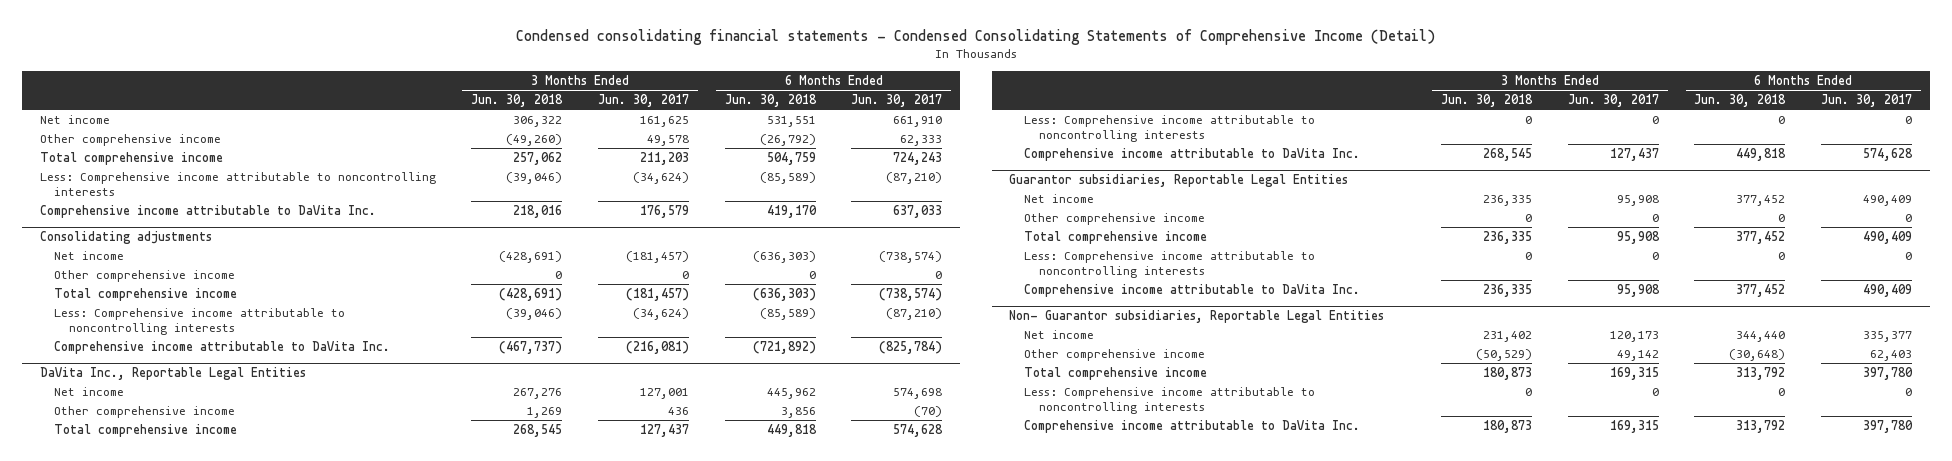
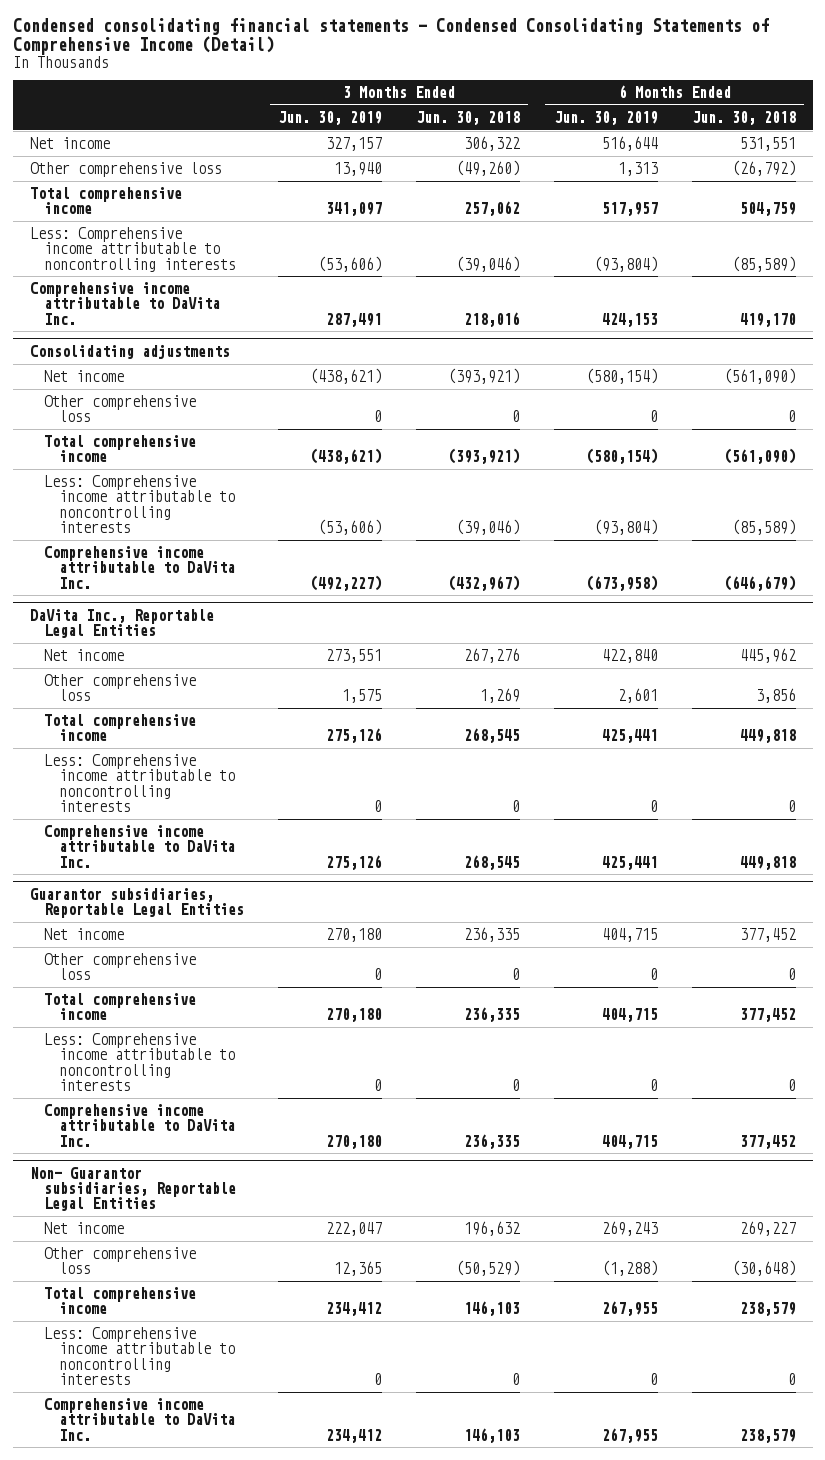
- | 3 Months Ended Jun. 30, 2018 | 3 Months Ended Jun. 30, 2017 | 6 Months Ended Jun. 30, 2018 | 6 Months Ended Jun. 30, 2017
+ | 3 Months Ended Jun. 30, 2019 | 3 Months Ended Jun. 30, 2018 | 6 Months Ended Jun. 30, 2019 | 6 Months Ended Jun. 30, 2018
- Other comprehensive income | (49,260) | 49,578 | (26,792) | 62,333
+ Other comprehensive loss | 13,940 | (49,260) | 1,313 | (26,792)
@ Consolidating adjustments
- Net income | (428,691) | (181,457) | (636,303) | (738,574)
- Other comprehensive income | 0 | 0 | 0 | 0
- Total comprehensive income | (428,691) | (181,457) | (636,303) | (738,574)
+ Net income | (438,621) | (393,921) | (580,154) | (561,090)
+ Other comprehensive loss | 0 | 0 | 0 | 0
+ Total comprehensive income | (438,621) | (393,921) | (580,154) | (561,090)
- Comprehensive income attributable to DaVita Inc. | (467,737) | (216,081) | (721,892) | (825,784)
+ Comprehensive income attributable to DaVita Inc. | (492,227) | (432,967) | (673,958) | (646,679)
@ DaVita Inc., Reportable Legal Entities
- Other comprehensive income | 1,269 | 436 | 3,856 | (70)
+ Other comprehensive loss | 1,575 | 1,269 | 2,601 | 3,856
@ Guarantor subsidiaries, Reportable Legal Entities
- Other comprehensive income | 0 | 0 | 0 | 0
+ Other comprehensive loss | 0 | 0 | 0 | 0
@ Non- Guarantor subsidiaries, Reportable Legal Entities
- Net income | 231,402 | 120,173 | 344,440 | 335,377
- Other comprehensive income | (50,529) | 49,142 | (30,648) | 62,403
- Total comprehensive income | 180,873 | 169,315 | 313,792 | 397,780
+ Net income | 222,047 | 196,632 | 269,243 | 269,227
+ Other comprehensive loss | 12,365 | (50,529) | (1,288) | (30,648)
+ Total comprehensive income | 234,412 | 146,103 | 267,955 | 238,579
- Comprehensive income attributable to DaVita Inc. | 180,873 | 169,315 | 313,792 | 397,780
+ Comprehensive income attributable to DaVita Inc. | 234,412 | 146,103 | 267,955 | 238,579

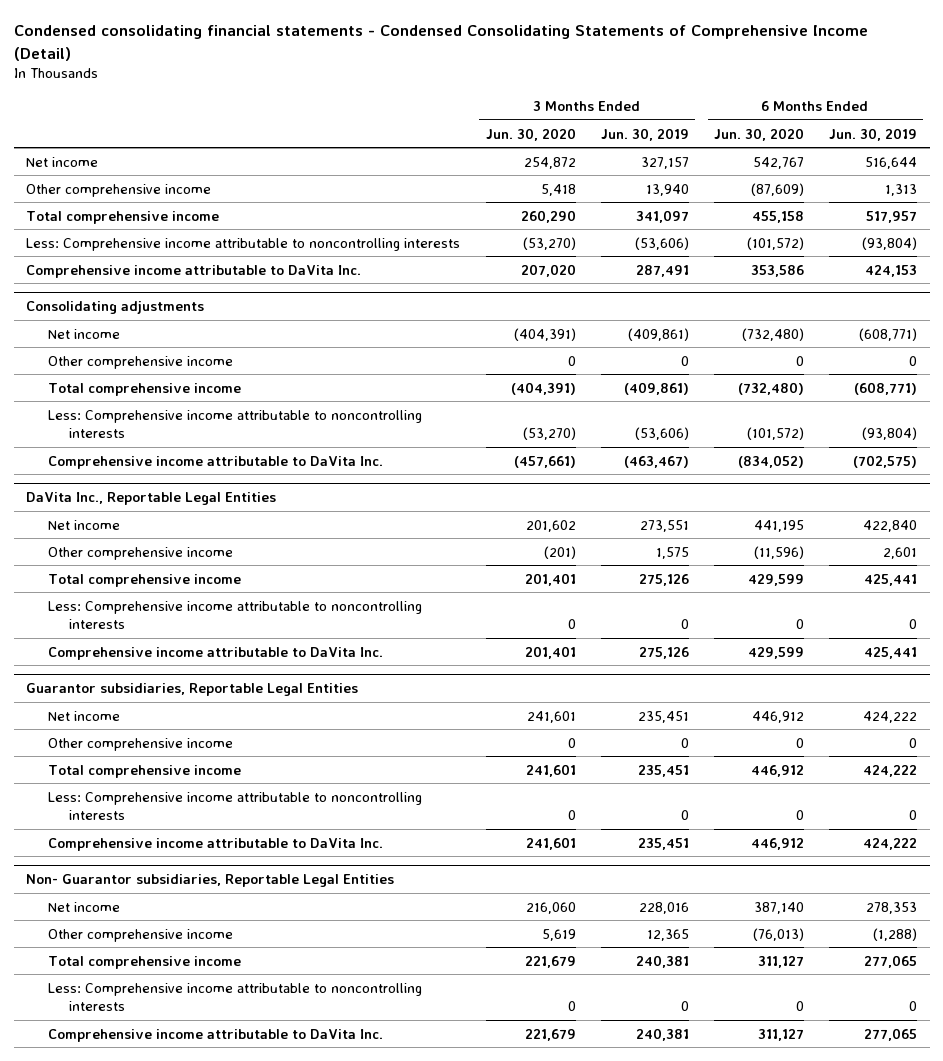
- | 3 Months Ended Jun. 30, 2019 | 3 Months Ended Jun. 30, 2018 | 6 Months Ended Jun. 30, 2019 | 6 Months Ended Jun. 30, 2018
+ | 3 Months Ended Jun. 30, 2020 | 3 Months Ended Jun. 30, 2019 | 6 Months Ended Jun. 30, 2020 | 6 Months Ended Jun. 30, 2019
- Other comprehensive loss | 13,940 | (49,260) | 1,313 | (26,792)
+ Other comprehensive income | 5,418 | 13,940 | (87,609) | 1,313
@ Consolidating adjustments
- Net income | (438,621) | (393,921) | (580,154) | (561,090)
- Other comprehensive loss | 0 | 0 | 0 | 0
- Total comprehensive income | (438,621) | (393,921) | (580,154) | (561,090)
+ Net income | (404,391) | (409,861) | (732,480) | (608,771)
+ Other comprehensive income | 0 | 0 | 0 | 0
+ Total comprehensive income | (404,391) | (409,861) | (732,480) | (608,771)
- Comprehensive income attributable to DaVita Inc. | (492,227) | (432,967) | (673,958) | (646,679)
+ Comprehensive income attributable to DaVita Inc. | (457,661) | (463,467) | (834,052) | (702,575)
@ DaVita Inc., Reportable Legal Entities
- Other comprehensive loss | 1,575 | 1,269 | 2,601 | 3,856
+ Other comprehensive income | (201) | 1,575 | (11,596) | 2,601
@ Guarantor subsidiaries, Reportable Legal Entities
- Net income | 270,180 | 236,335 | 404,715 | 377,452
- Other comprehensive loss | 0 | 0 | 0 | 0
- Total comprehensive income | 270,180 | 236,335 | 404,715 | 377,452
+ Net income | 241,601 | 235,451 | 446,912 | 424,222
+ Other comprehensive income | 0 | 0 | 0 | 0
+ Total comprehensive income | 241,601 | 235,451 | 446,912 | 424,222
- Comprehensive income attributable to DaVita Inc. | 270,180 | 236,335 | 404,715 | 377,452
+ Comprehensive income attributable to DaVita Inc. | 241,601 | 235,451 | 446,912 | 424,222
@ Non- Guarantor subsidiaries, Reportable Legal Entities
- Net income | 222,047 | 196,632 | 269,243 | 269,227
- Other comprehensive loss | 12,365 | (50,529) | (1,288) | (30,648)
- Total comprehensive income | 234,412 | 146,103 | 267,955 | 238,579
+ Net income | 216,060 | 228,016 | 387,140 | 278,353
+ Other comprehensive income | 5,619 | 12,365 | (76,013) | (1,288)
+ Total comprehensive income | 221,679 | 240,381 | 311,127 | 277,065
- Comprehensive income attributable to DaVita Inc. | 234,412 | 146,103 | 267,955 | 238,579
+ Comprehensive income attributable to DaVita Inc. | 221,679 | 240,381 | 311,127 | 277,065

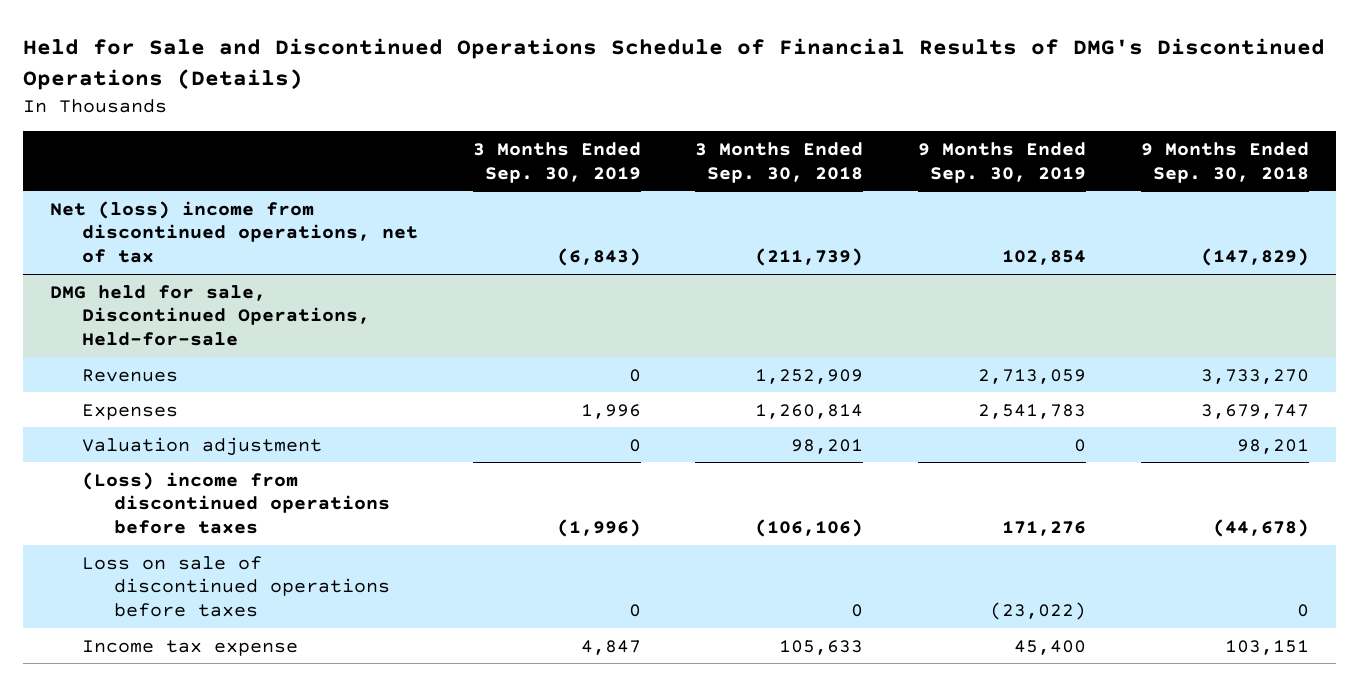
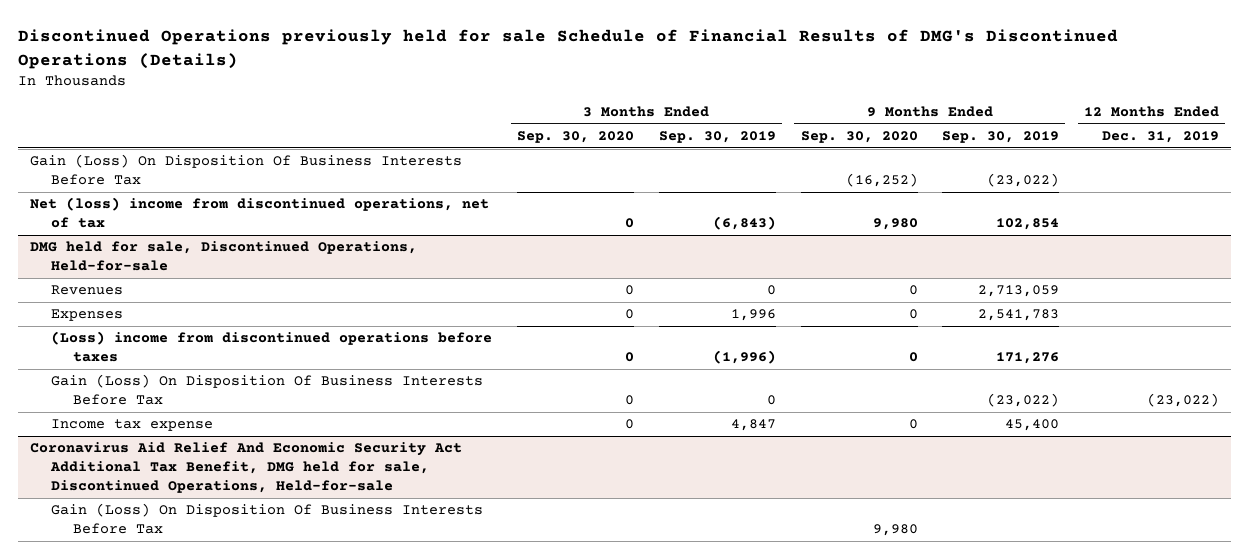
- Held for Sale and Discontinued Operations Schedule of Financial Results of DMG's Discontinued Operations (Details)
+ Discontinued Operations previously held for sale Schedule of Financial Results of DMG's Discontinued Operations (Details)
- | 3 Months Ended Sep. 30, 2019 | 3 Months Ended Sep. 30, 2018 | 9 Months Ended Sep. 30, 2019 | 9 Months Ended Sep. 30, 2018
+ | 3 Months Ended Sep. 30, 2020 | 3 Months Ended Sep. 30, 2019 | 9 Months Ended Sep. 30, 2020 | 9 Months Ended Sep. 30, 2019 | 12 Months Ended Dec. 31, 2019
+ Gain (Loss) On Disposition Of Business Interests Before Tax | | | (16,252) | (23,022) |
@ DMG held for sale, Discontinued Operations, Held-for-sale
- Valuation adjustment | 0 | 98,201 | 0 | 98,201
- Loss on sale of discontinued operations before taxes | 0 | 0 | (23,022) | 0
+ Gain (Loss) On Disposition Of Business Interests Before Tax | 0 | 0 | | (23,022) | (23,022)
+ Coronavirus Aid Relief And Economic Security Act Additional Tax Benefit, DMG held for sale, Discontinued Operations, Held-for-sale
+ Gain (Loss) On Disposition Of Business Interests Before Tax | | | 9,980 | |

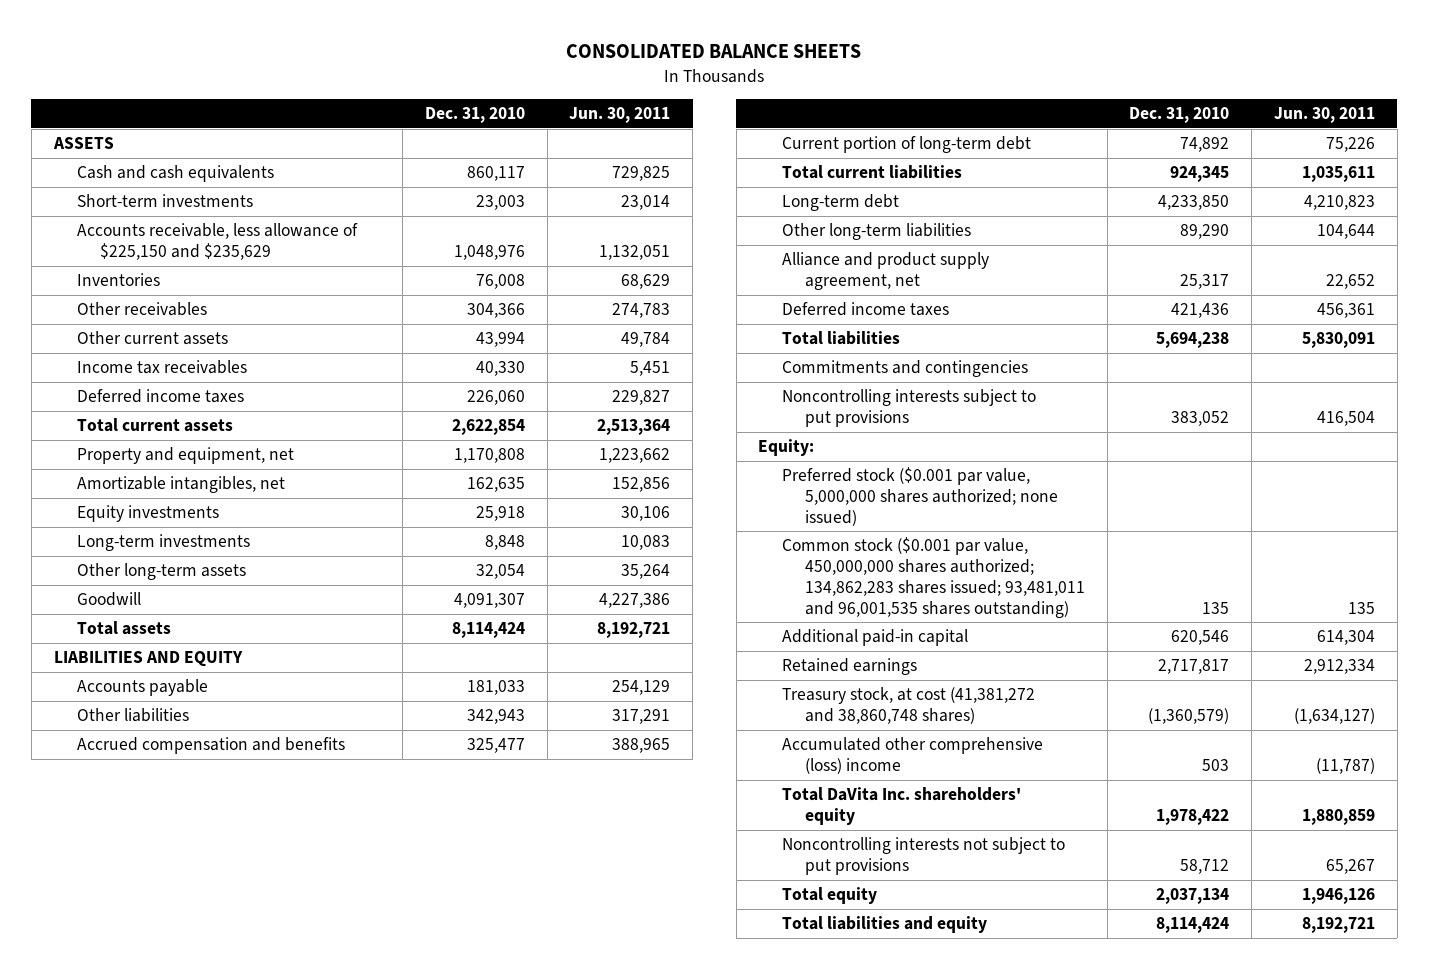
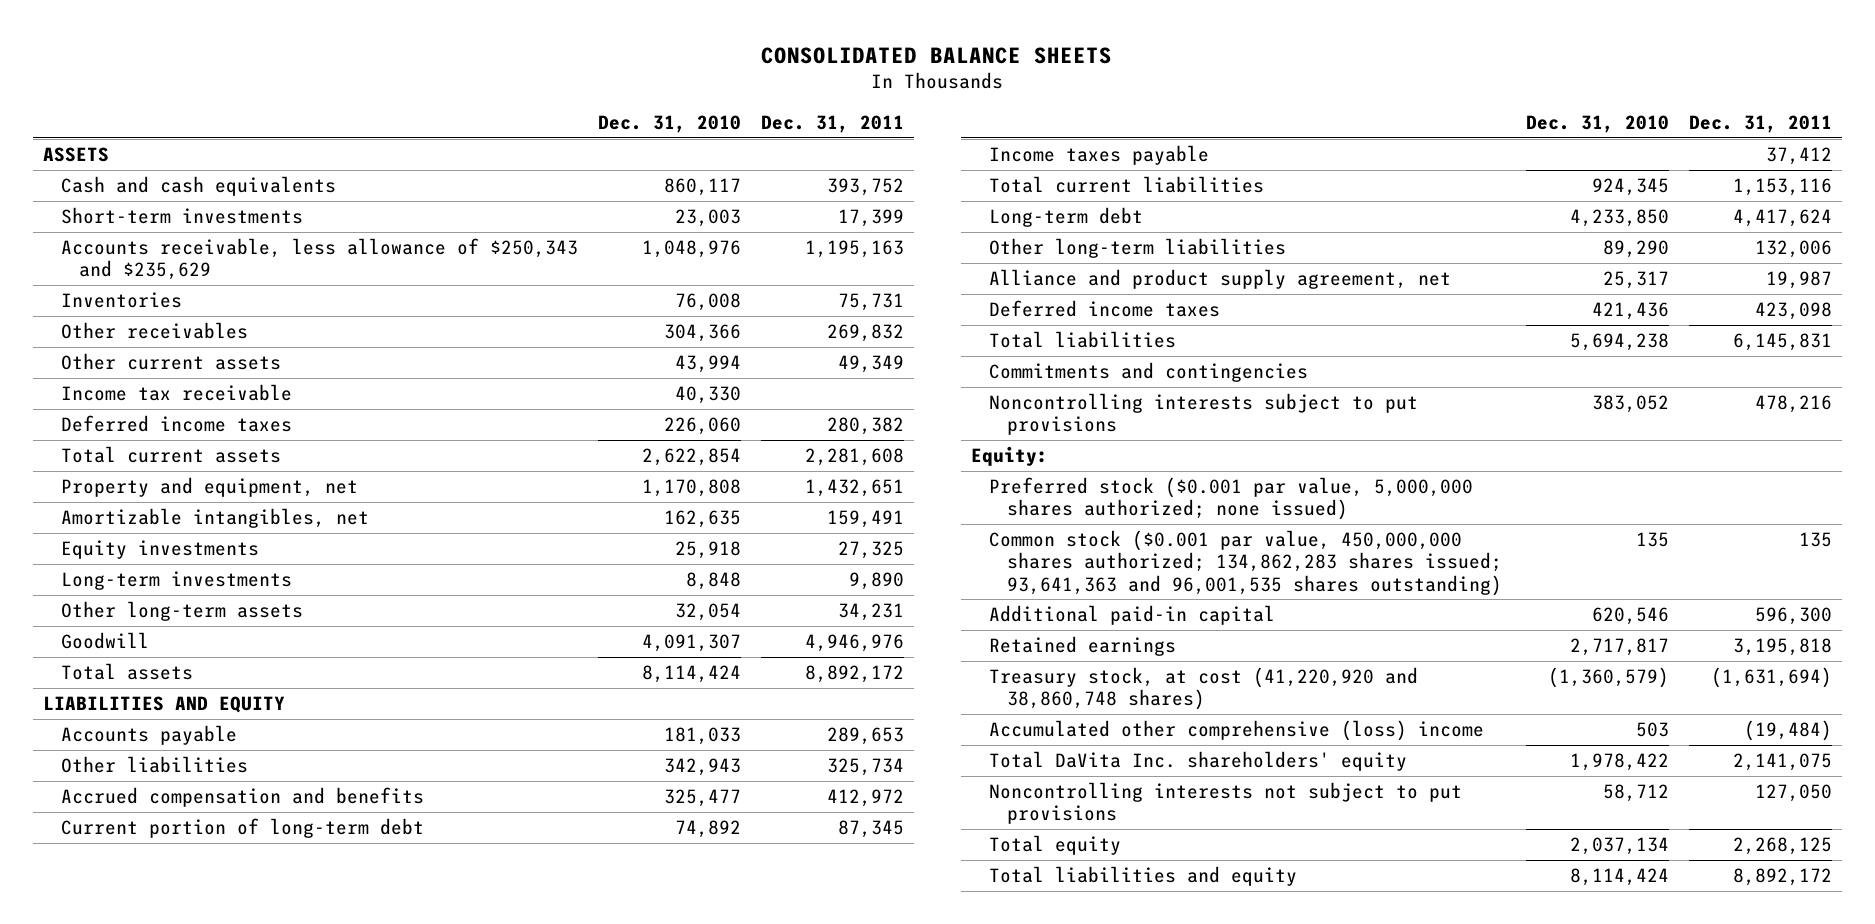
- | Dec. 31, 2010 | Jun. 30, 2011
+ | Dec. 31, 2010 | Dec. 31, 2011
- Accounts receivable, less allowance of $225,150 and $235,629 | 1,048,976 | 1,132,051
+ Accounts receivable, less allowance of $250,343 and $235,629 | 1,048,976 | 1,195,163
- Income tax receivables | 40,330 | 5,451
+ Income tax receivable | 40,330 |
+ Income taxes payable | | 37,412
- Common stock ($0.001 par value, 450,000,000 shares authorized; 134,862,283 shares issued; 93,481,011 and 96,001,535 shares outstanding) | 135 | 135
+ Common stock ($0.001 par value, 450,000,000 shares authorized; 134,862,283 shares issued; 93,641,363 and 96,001,535 shares outstanding) | 135 | 135
- Treasury stock, at cost (41,381,272 and 38,860,748 shares) | (1,360,579) | (1,634,127)
+ Treasury stock, at cost (41,220,920 and 38,860,748 shares) | (1,360,579) | (1,631,694)

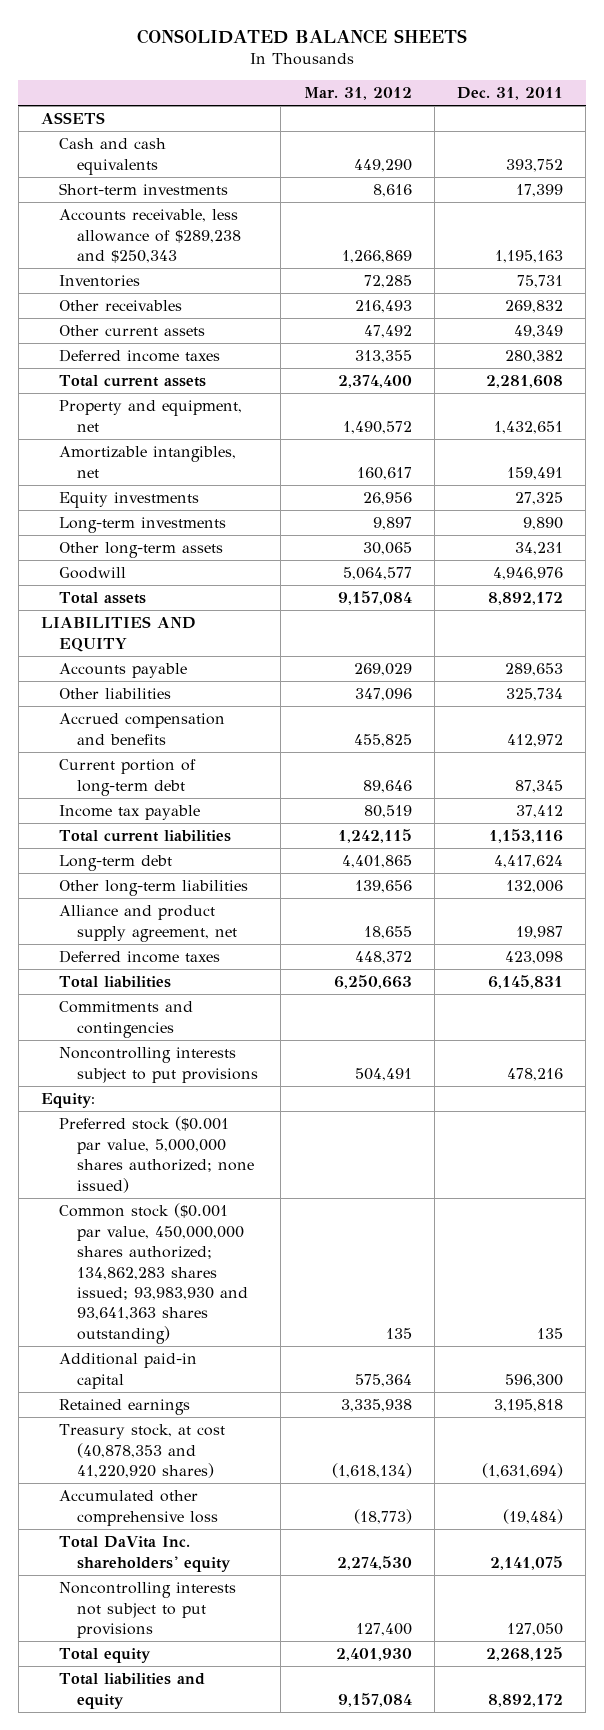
- | Dec. 31, 2010 | Dec. 31, 2011
+ | Mar. 31, 2012 | Dec. 31, 2011
- Accounts receivable, less allowance of $250,343 and $235,629 | 1,048,976 | 1,195,163
+ Accounts receivable, less allowance of $289,238 and $250,343 | 1,266,869 | 1,195,163
- Income tax receivable | 40,330 |
- Income taxes payable | | 37,412
+ Income tax payable | 80,519 | 37,412
- Common stock ($0.001 par value, 450,000,000 shares authorized; 134,862,283 shares issued; 93,641,363 and 96,001,535 shares outstanding) | 135 | 135
+ Common stock ($0.001 par value, 450,000,000 shares authorized; 134,862,283 shares issued; 93,983,930 and 93,641,363 shares outstanding) | 135 | 135
- Treasury stock, at cost (41,220,920 and 38,860,748 shares) | (1,360,579) | (1,631,694)
- Accumulated other comprehensive (loss) income | 503 | (19,484)
+ Treasury stock, at cost (40,878,353 and 41,220,920 shares) | (1,618,134) | (1,631,694)
+ Accumulated other comprehensive loss | (18,773) | (19,484)

